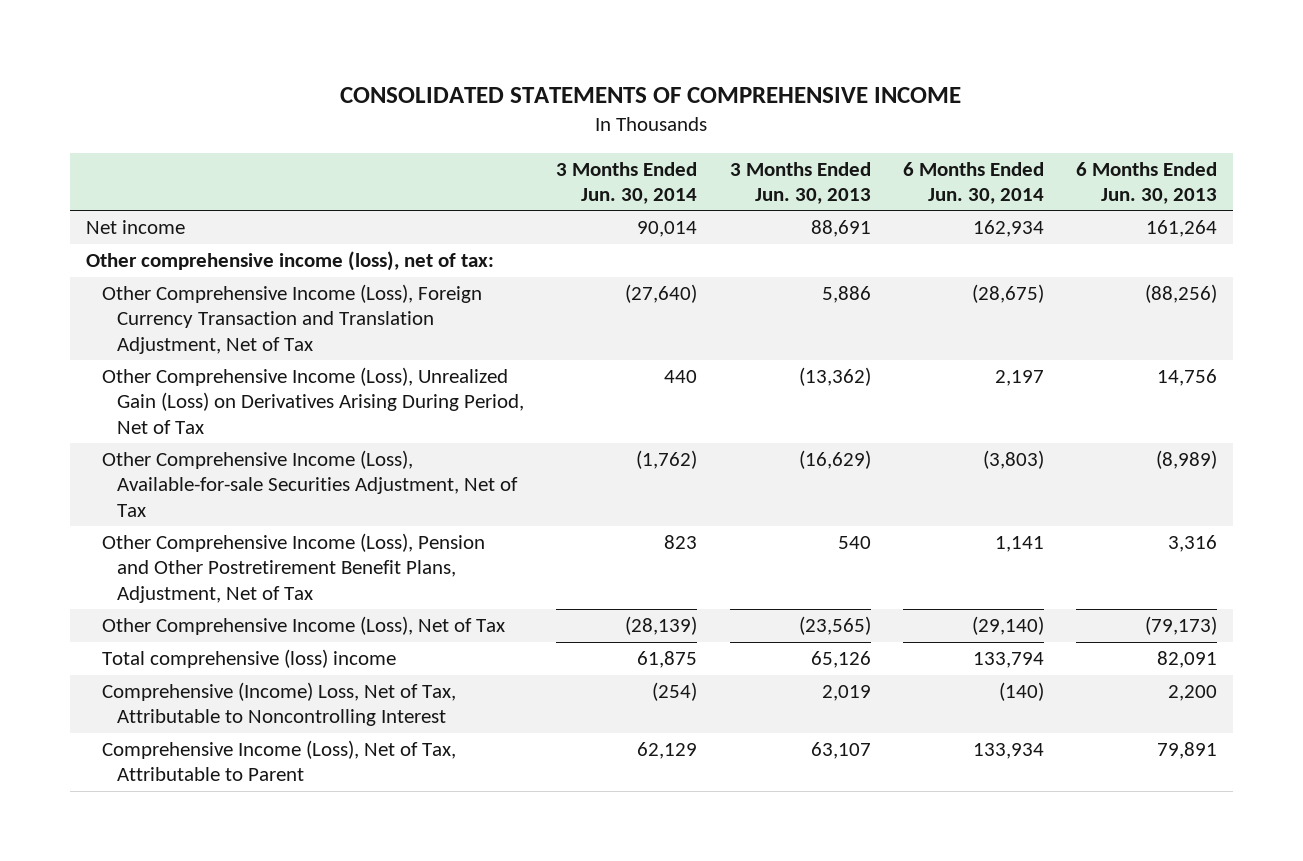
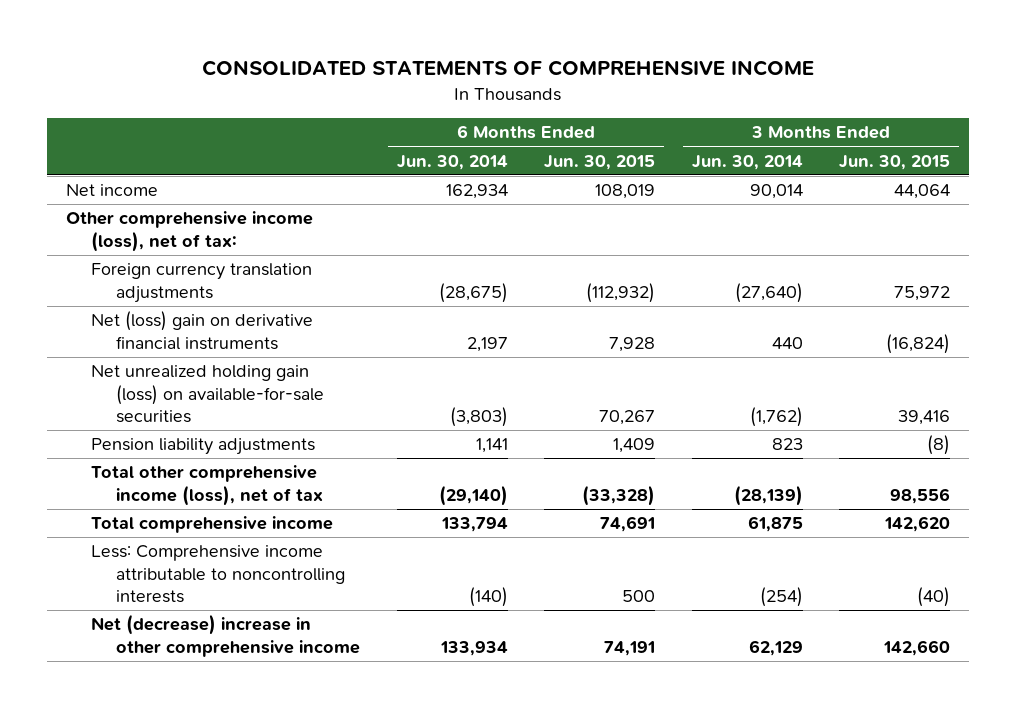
- | 3 Months Ended Jun. 30, 2014 | 3 Months Ended Jun. 30, 2013 | 6 Months Ended Jun. 30, 2014 | 6 Months Ended Jun. 30, 2013
+ | 6 Months Ended Jun. 30, 2014 | 6 Months Ended Jun. 30, 2015 | 3 Months Ended Jun. 30, 2014 | 3 Months Ended Jun. 30, 2015
- Other Comprehensive Income (Loss), Foreign Currency Transaction and Translation Adjustment, Net of Tax | (27,640) | 5,886 | (28,675) | (88,256)
- Other Comprehensive Income (Loss), Unrealized Gain (Loss) on Derivatives Arising During Period, Net of Tax | 440 | (13,362) | 2,197 | 14,756
- Other Comprehensive Income (Loss), Available-for-sale Securities Adjustment, Net of Tax | (1,762) | (16,629) | (3,803) | (8,989)
- Other Comprehensive Income (Loss), Pension and Other Postretirement Benefit Plans, Adjustment, Net of Tax | 823 | 540 | 1,141 | 3,316
- Other Comprehensive Income (Loss), Net of Tax | (28,139) | (23,565) | (29,140) | (79,173)
- Total comprehensive (loss) income | 61,875 | 65,126 | 133,794 | 82,091
- Comprehensive (Income) Loss, Net of Tax, Attributable to Noncontrolling Interest | (254) | 2,019 | (140) | 2,200
- Comprehensive Income (Loss), Net of Tax, Attributable to Parent | 62,129 | 63,107 | 133,934 | 79,891
+ Foreign currency translation adjustments | (28,675) | (112,932) | (27,640) | 75,972
+ Net (loss) gain on derivative financial instruments | 2,197 | 7,928 | 440 | (16,824)
+ Net unrealized holding gain (loss) on available-for-sale securities | (3,803) | 70,267 | (1,762) | 39,416
+ Pension liability adjustments | 1,141 | 1,409 | 823 | (8)
+ Total other comprehensive income (loss), net of tax | (29,140) | (33,328) | (28,139) | 98,556
+ Total comprehensive income | 133,794 | 74,691 | 61,875 | 142,620
+ Less: Comprehensive income attributable to noncontrolling interests | (140) | 500 | (254) | (40)
+ Net (decrease) increase in other comprehensive income | 133,934 | 74,191 | 62,129 | 142,660

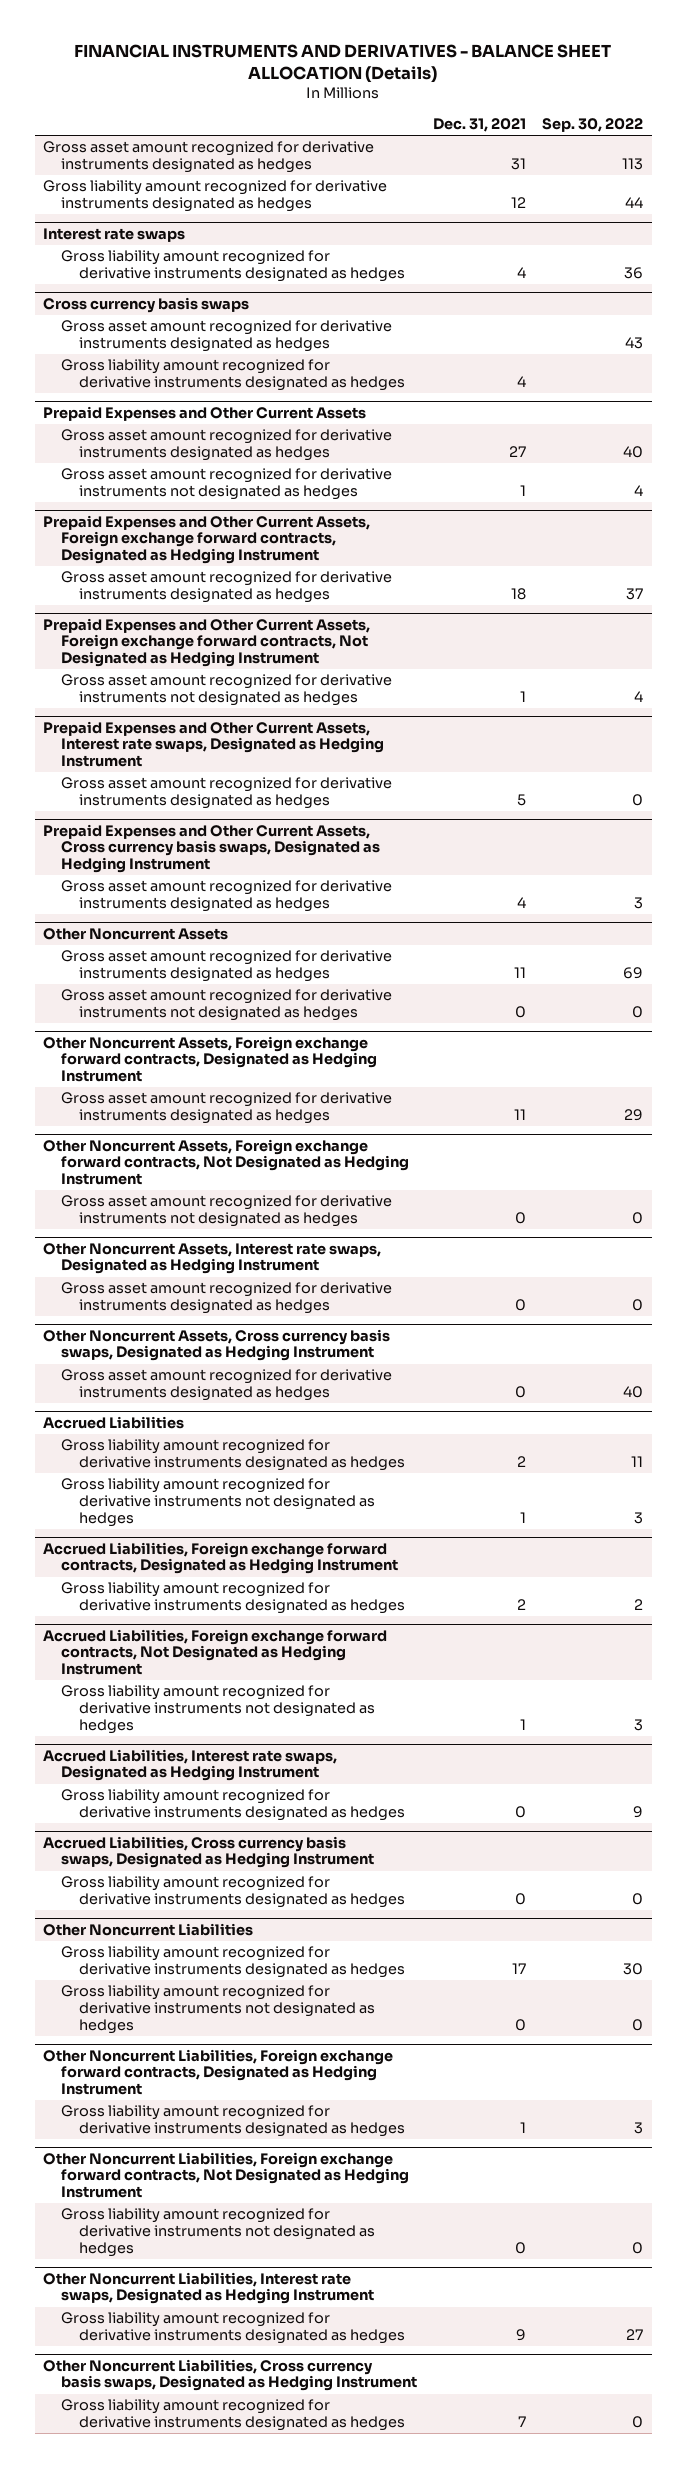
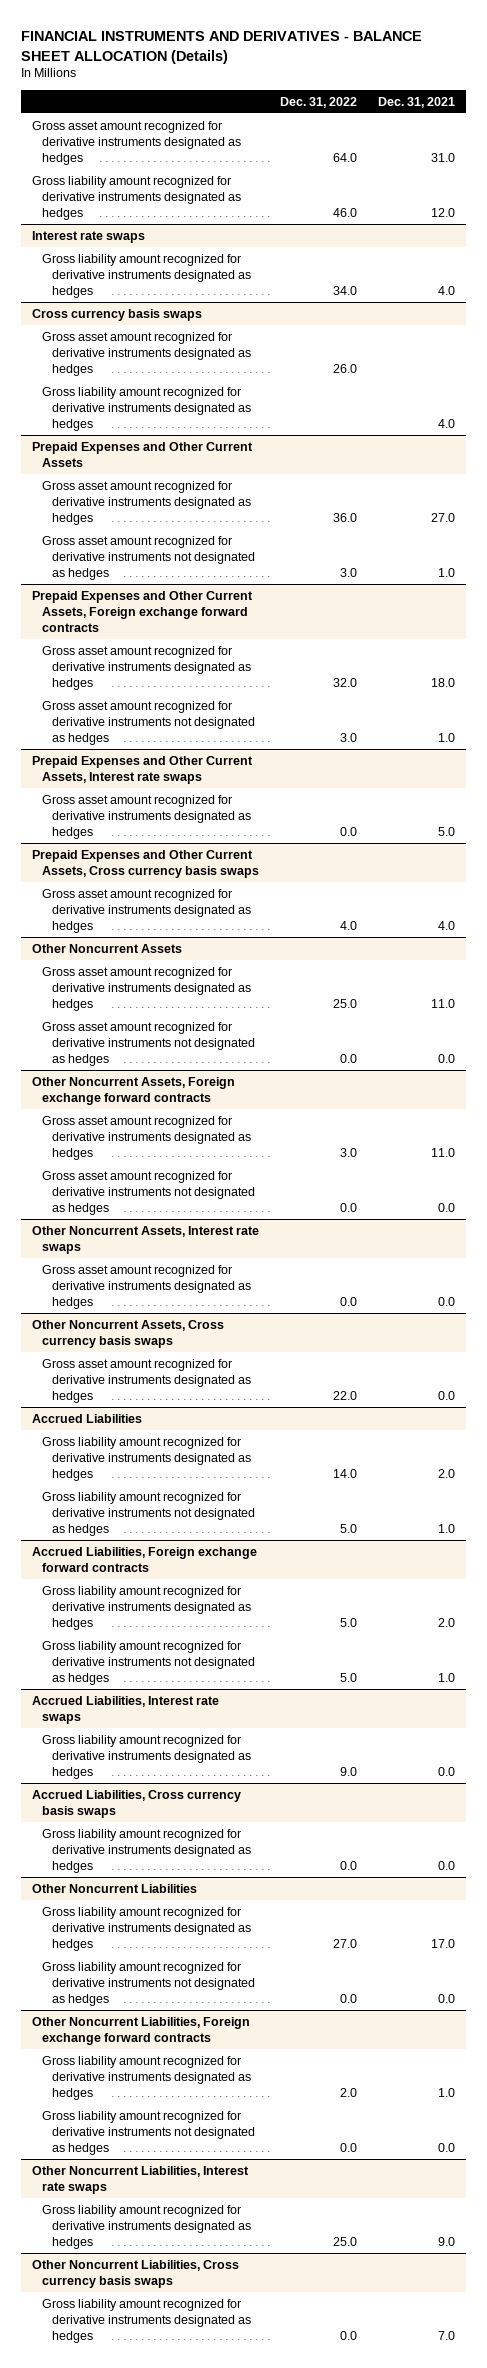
- | Dec. 31, 2021 | Sep. 30, 2022
+ | Dec. 31, 2022 | Dec. 31, 2021
- Gross asset amount recognized for derivative instruments designated as hedges | 31 | 113
- Gross liability amount recognized for derivative instruments designated as hedges | 12 | 44
+ Gross asset amount recognized for derivative instruments designated as hedges | 64.0 | 31.0
+ Gross liability amount recognized for derivative instruments designated as hedges | 46.0 | 12.0
@ Interest rate swaps
- Gross liability amount recognized for derivative instruments designated as hedges | 4 | 36
+ Gross liability amount recognized for derivative instruments designated as hedges | 34.0 | 4.0
@ Cross currency basis swaps
- Gross liability amount recognized for derivative instruments designated as hedges | 4 |
+ Gross liability amount recognized for derivative instruments designated as hedges | | 4.0
@ Prepaid Expenses and Other Current Assets
- Gross asset amount recognized for derivative instruments designated as hedges | 27 | 40
- Gross asset amount recognized for derivative instruments not designated as hedges | 1 | 4
- Prepaid Expenses and Other Current Assets, Foreign exchange forward contracts, Designated as Hedging Instrument
- Gross asset amount recognized for derivative instruments designated as hedges | 18 | 37
- Prepaid Expenses and Other Current Assets, Foreign exchange forward contracts, Not Designated as Hedging Instrument
- Gross asset amount recognized for derivative instruments not designated as hedges | 1 | 4
- Prepaid Expenses and Other Current Assets, Interest rate swaps, Designated as Hedging Instrument
- Gross asset amount recognized for derivative instruments designated as hedges | 5 | 0
- Prepaid Expenses and Other Current Assets, Cross currency basis swaps, Designated as Hedging Instrument
- Gross asset amount recognized for derivative instruments designated as hedges | 4 | 3
@ Prepaid Expenses and Other Current Assets
+ Gross asset amount recognized for derivative instruments designated as hedges | 36.0 | 27.0
+ Gross asset amount recognized for derivative instruments not designated as hedges | 3.0 | 1.0
+ Prepaid Expenses and Other Current Assets, Foreign exchange forward contracts
+ Gross asset amount recognized for derivative instruments designated as hedges | 32.0 | 18.0
+ Gross asset amount recognized for derivative instruments not designated as hedges | 3.0 | 1.0
+ Prepaid Expenses and Other Current Assets, Interest rate swaps
+ Gross asset amount recognized for derivative instruments designated as hedges | 0.0 | 5.0
+ Prepaid Expenses and Other Current Assets, Cross currency basis swaps
+ Gross asset amount recognized for derivative instruments designated as hedges | 4.0 | 4.0
@ Other Noncurrent Assets
- Gross asset amount recognized for derivative instruments designated as hedges | 11 | 69
- Gross asset amount recognized for derivative instruments not designated as hedges | 0 | 0
- Other Noncurrent Assets, Foreign exchange forward contracts, Designated as Hedging Instrument
- Gross asset amount recognized for derivative instruments designated as hedges | 11 | 29
- Other Noncurrent Assets, Foreign exchange forward contracts, Not Designated as Hedging Instrument
- Gross asset amount recognized for derivative instruments not designated as hedges | 0 | 0
- Other Noncurrent Assets, Interest rate swaps, Designated as Hedging Instrument
- Gross asset amount recognized for derivative instruments designated as hedges | 0 | 0
- Other Noncurrent Assets, Cross currency basis swaps, Designated as Hedging Instrument
- Gross asset amount recognized for derivative instruments designated as hedges | 0 | 40
@ Other Noncurrent Assets
+ Gross asset amount recognized for derivative instruments designated as hedges | 25.0 | 11.0
+ Gross asset amount recognized for derivative instruments not designated as hedges | 0.0 | 0.0
+ Other Noncurrent Assets, Foreign exchange forward contracts
+ Gross asset amount recognized for derivative instruments designated as hedges | 3.0 | 11.0
+ Gross asset amount recognized for derivative instruments not designated as hedges | 0.0 | 0.0
+ Other Noncurrent Assets, Interest rate swaps
+ Gross asset amount recognized for derivative instruments designated as hedges | 0.0 | 0.0
+ Other Noncurrent Assets, Cross currency basis swaps
+ Gross asset amount recognized for derivative instruments designated as hedges | 22.0 | 0.0
@ Accrued Liabilities
- Gross liability amount recognized for derivative instruments designated as hedges | 2 | 11
- Gross liability amount recognized for derivative instruments not designated as hedges | 1 | 3
- Accrued Liabilities, Foreign exchange forward contracts, Designated as Hedging Instrument
- Gross liability amount recognized for derivative instruments designated as hedges | 2 | 2
- Accrued Liabilities, Foreign exchange forward contracts, Not Designated as Hedging Instrument
- Gross liability amount recognized for derivative instruments not designated as hedges | 1 | 3
- Accrued Liabilities, Interest rate swaps, Designated as Hedging Instrument
- Gross liability amount recognized for derivative instruments designated as hedges | 0 | 9
- Accrued Liabilities, Cross currency basis swaps, Designated as Hedging Instrument
- Gross liability amount recognized for derivative instruments designated as hedges | 0 | 0
@ Accrued Liabilities
+ Gross liability amount recognized for derivative instruments designated as hedges | 14.0 | 2.0
+ Gross liability amount recognized for derivative instruments not designated as hedges | 5.0 | 1.0
+ Accrued Liabilities, Foreign exchange forward contracts
+ Gross liability amount recognized for derivative instruments designated as hedges | 5.0 | 2.0
+ Gross liability amount recognized for derivative instruments not designated as hedges | 5.0 | 1.0
+ Accrued Liabilities, Interest rate swaps
+ Gross liability amount recognized for derivative instruments designated as hedges | 9.0 | 0.0
+ Accrued Liabilities, Cross currency basis swaps
+ Gross liability amount recognized for derivative instruments designated as hedges | 0.0 | 0.0
@ Other Noncurrent Liabilities
- Gross liability amount recognized for derivative instruments designated as hedges | 17 | 30
- Gross liability amount recognized for derivative instruments not designated as hedges | 0 | 0
- Other Noncurrent Liabilities, Foreign exchange forward contracts, Designated as Hedging Instrument
- Gross liability amount recognized for derivative instruments designated as hedges | 1 | 3
- Other Noncurrent Liabilities, Foreign exchange forward contracts, Not Designated as Hedging Instrument
- Gross liability amount recognized for derivative instruments not designated as hedges | 0 | 0
- Other Noncurrent Liabilities, Interest rate swaps, Designated as Hedging Instrument
- Gross liability amount recognized for derivative instruments designated as hedges | 9 | 27
- Other Noncurrent Liabilities, Cross currency basis swaps, Designated as Hedging Instrument
- Gross liability amount recognized for derivative instruments designated as hedges | 7 | 0
@ Other Noncurrent Liabilities
+ Gross liability amount recognized for derivative instruments designated as hedges | 27.0 | 17.0
+ Gross liability amount recognized for derivative instruments not designated as hedges | 0.0 | 0.0
+ Other Noncurrent Liabilities, Foreign exchange forward contracts
+ Gross liability amount recognized for derivative instruments designated as hedges | 2.0 | 1.0
+ Gross liability amount recognized for derivative instruments not designated as hedges | 0.0 | 0.0
+ Other Noncurrent Liabilities, Interest rate swaps
+ Gross liability amount recognized for derivative instruments designated as hedges | 25.0 | 9.0
+ Other Noncurrent Liabilities, Cross currency basis swaps
+ Gross liability amount recognized for derivative instruments designated as hedges | 0.0 | 7.0

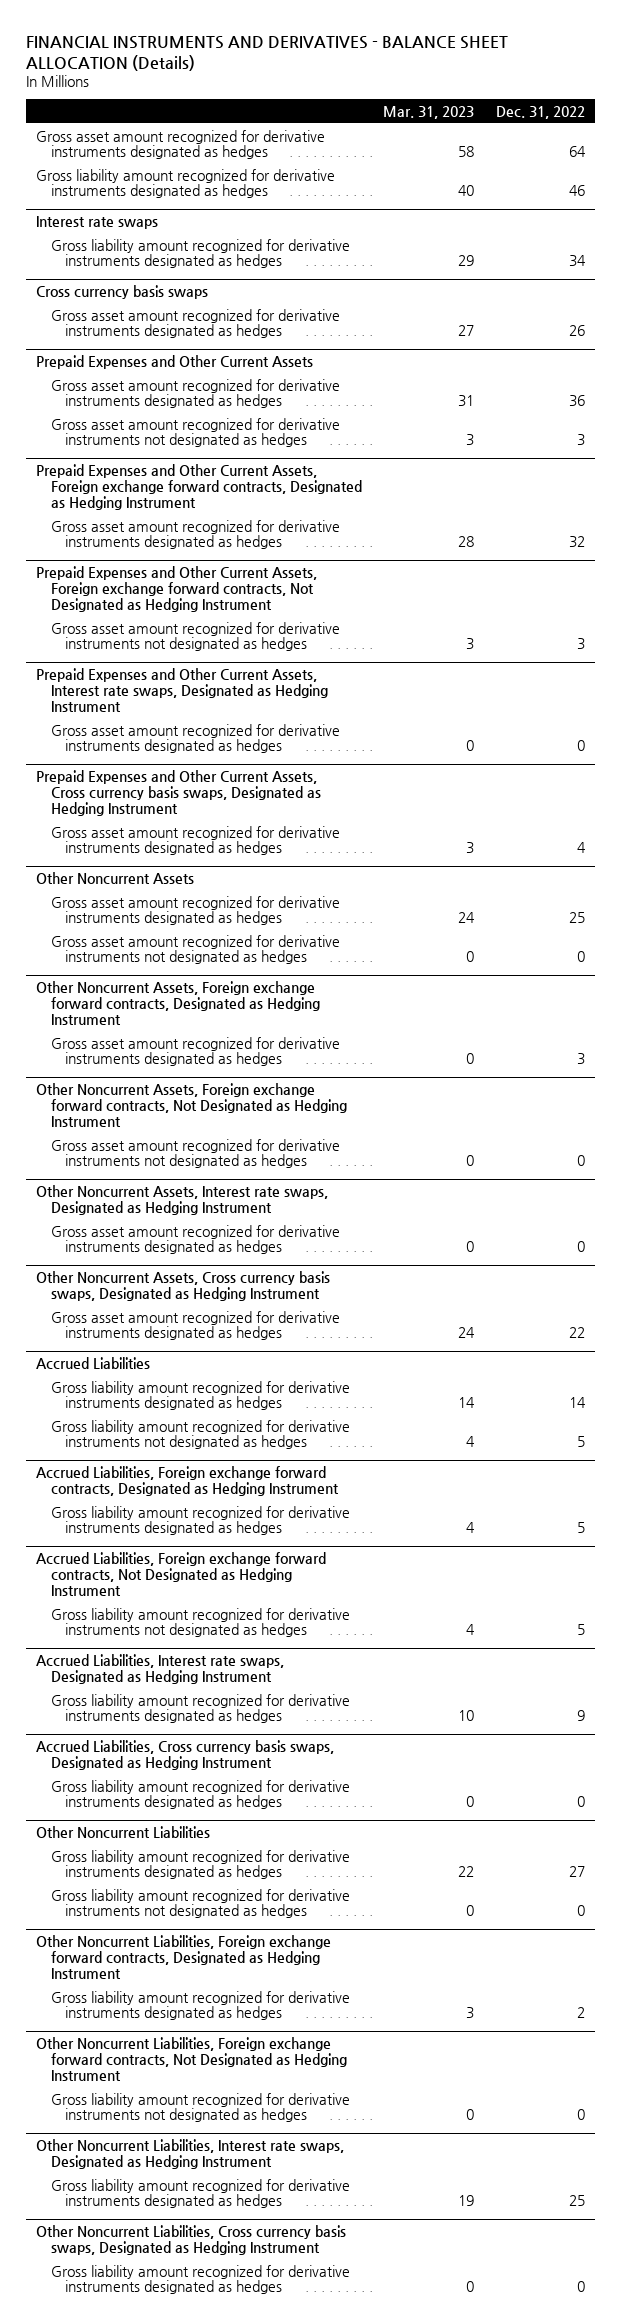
- | Dec. 31, 2022 | Dec. 31, 2021
+ | Mar. 31, 2023 | Dec. 31, 2022
- Gross asset amount recognized for derivative instruments designated as hedges | 64.0 | 31.0
- Gross liability amount recognized for derivative instruments designated as hedges | 46.0 | 12.0
+ Gross asset amount recognized for derivative instruments designated as hedges | 58 | 64
+ Gross liability amount recognized for derivative instruments designated as hedges | 40 | 46
@ Interest rate swaps
- Gross liability amount recognized for derivative instruments designated as hedges | 34.0 | 4.0
+ Gross liability amount recognized for derivative instruments designated as hedges | 29 | 34
@ Cross currency basis swaps
- Gross asset amount recognized for derivative instruments designated as hedges | 26.0 |
- Gross liability amount recognized for derivative instruments designated as hedges | | 4.0
+ Gross asset amount recognized for derivative instruments designated as hedges | 27 | 26
@ Prepaid Expenses and Other Current Assets
- Gross asset amount recognized for derivative instruments designated as hedges | 36.0 | 27.0
- Gross asset amount recognized for derivative instruments not designated as hedges | 3.0 | 1.0
- Prepaid Expenses and Other Current Assets, Foreign exchange forward contracts
- Gross asset amount recognized for derivative instruments designated as hedges | 32.0 | 18.0
- Gross asset amount recognized for derivative instruments not designated as hedges | 3.0 | 1.0
- Prepaid Expenses and Other Current Assets, Interest rate swaps
- Gross asset amount recognized for derivative instruments designated as hedges | 0.0 | 5.0
- Prepaid Expenses and Other Current Assets, Cross currency basis swaps
- Gross asset amount recognized for derivative instruments designated as hedges | 4.0 | 4.0
@ Prepaid Expenses and Other Current Assets
+ Gross asset amount recognized for derivative instruments designated as hedges | 31 | 36
+ Gross asset amount recognized for derivative instruments not designated as hedges | 3 | 3
+ Prepaid Expenses and Other Current Assets, Foreign exchange forward contracts, Designated as Hedging Instrument
+ Gross asset amount recognized for derivative instruments designated as hedges | 28 | 32
+ Prepaid Expenses and Other Current Assets, Foreign exchange forward contracts, Not Designated as Hedging Instrument
+ Gross asset amount recognized for derivative instruments not designated as hedges | 3 | 3
+ Prepaid Expenses and Other Current Assets, Interest rate swaps, Designated as Hedging Instrument
+ Gross asset amount recognized for derivative instruments designated as hedges | 0 | 0
+ Prepaid Expenses and Other Current Assets, Cross currency basis swaps, Designated as Hedging Instrument
+ Gross asset amount recognized for derivative instruments designated as hedges | 3 | 4
@ Other Noncurrent Assets
- Gross asset amount recognized for derivative instruments designated as hedges | 25.0 | 11.0
- Gross asset amount recognized for derivative instruments not designated as hedges | 0.0 | 0.0
- Other Noncurrent Assets, Foreign exchange forward contracts
- Gross asset amount recognized for derivative instruments designated as hedges | 3.0 | 11.0
- Gross asset amount recognized for derivative instruments not designated as hedges | 0.0 | 0.0
- Other Noncurrent Assets, Interest rate swaps
- Gross asset amount recognized for derivative instruments designated as hedges | 0.0 | 0.0
- Other Noncurrent Assets, Cross currency basis swaps
- Gross asset amount recognized for derivative instruments designated as hedges | 22.0 | 0.0
@ Other Noncurrent Assets
+ Gross asset amount recognized for derivative instruments designated as hedges | 24 | 25
+ Gross asset amount recognized for derivative instruments not designated as hedges | 0 | 0
+ Other Noncurrent Assets, Foreign exchange forward contracts, Designated as Hedging Instrument
+ Gross asset amount recognized for derivative instruments designated as hedges | 0 | 3
+ Other Noncurrent Assets, Foreign exchange forward contracts, Not Designated as Hedging Instrument
+ Gross asset amount recognized for derivative instruments not designated as hedges | 0 | 0
+ Other Noncurrent Assets, Interest rate swaps, Designated as Hedging Instrument
+ Gross asset amount recognized for derivative instruments designated as hedges | 0 | 0
+ Other Noncurrent Assets, Cross currency basis swaps, Designated as Hedging Instrument
+ Gross asset amount recognized for derivative instruments designated as hedges | 24 | 22
@ Accrued Liabilities
- Gross liability amount recognized for derivative instruments designated as hedges | 14.0 | 2.0
- Gross liability amount recognized for derivative instruments not designated as hedges | 5.0 | 1.0
- Accrued Liabilities, Foreign exchange forward contracts
- Gross liability amount recognized for derivative instruments designated as hedges | 5.0 | 2.0
- Gross liability amount recognized for derivative instruments not designated as hedges | 5.0 | 1.0
- Accrued Liabilities, Interest rate swaps
- Gross liability amount recognized for derivative instruments designated as hedges | 9.0 | 0.0
- Accrued Liabilities, Cross currency basis swaps
- Gross liability amount recognized for derivative instruments designated as hedges | 0.0 | 0.0
@ Accrued Liabilities
+ Gross liability amount recognized for derivative instruments designated as hedges | 14 | 14
+ Gross liability amount recognized for derivative instruments not designated as hedges | 4 | 5
+ Accrued Liabilities, Foreign exchange forward contracts, Designated as Hedging Instrument
+ Gross liability amount recognized for derivative instruments designated as hedges | 4 | 5
+ Accrued Liabilities, Foreign exchange forward contracts, Not Designated as Hedging Instrument
+ Gross liability amount recognized for derivative instruments not designated as hedges | 4 | 5
+ Accrued Liabilities, Interest rate swaps, Designated as Hedging Instrument
+ Gross liability amount recognized for derivative instruments designated as hedges | 10 | 9
+ Accrued Liabilities, Cross currency basis swaps, Designated as Hedging Instrument
+ Gross liability amount recognized for derivative instruments designated as hedges | 0 | 0
@ Other Noncurrent Liabilities
- Gross liability amount recognized for derivative instruments designated as hedges | 27.0 | 17.0
- Gross liability amount recognized for derivative instruments not designated as hedges | 0.0 | 0.0
- Other Noncurrent Liabilities, Foreign exchange forward contracts
- Gross liability amount recognized for derivative instruments designated as hedges | 2.0 | 1.0
- Gross liability amount recognized for derivative instruments not designated as hedges | 0.0 | 0.0
- Other Noncurrent Liabilities, Interest rate swaps
- Gross liability amount recognized for derivative instruments designated as hedges | 25.0 | 9.0
- Other Noncurrent Liabilities, Cross currency basis swaps
- Gross liability amount recognized for derivative instruments designated as hedges | 0.0 | 7.0
@ Other Noncurrent Liabilities
+ Gross liability amount recognized for derivative instruments designated as hedges | 22 | 27
+ Gross liability amount recognized for derivative instruments not designated as hedges | 0 | 0
+ Other Noncurrent Liabilities, Foreign exchange forward contracts, Designated as Hedging Instrument
+ Gross liability amount recognized for derivative instruments designated as hedges | 3 | 2
+ Other Noncurrent Liabilities, Foreign exchange forward contracts, Not Designated as Hedging Instrument
+ Gross liability amount recognized for derivative instruments not designated as hedges | 0 | 0
+ Other Noncurrent Liabilities, Interest rate swaps, Designated as Hedging Instrument
+ Gross liability amount recognized for derivative instruments designated as hedges | 19 | 25
+ Other Noncurrent Liabilities, Cross currency basis swaps, Designated as Hedging Instrument
+ Gross liability amount recognized for derivative instruments designated as hedges | 0 | 0

